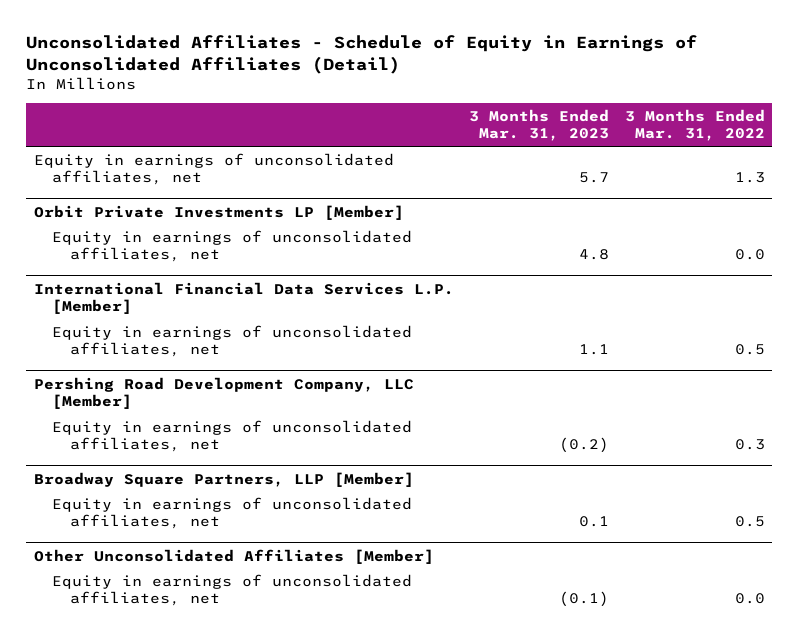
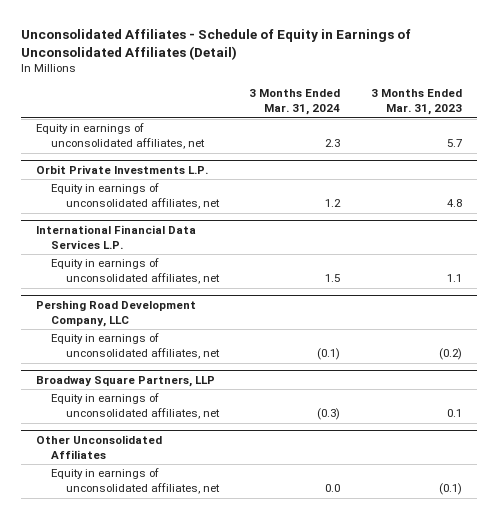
- | 3 Months Ended Mar. 31, 2023 | 3 Months Ended Mar. 31, 2022
+ | 3 Months Ended Mar. 31, 2024 | 3 Months Ended Mar. 31, 2023
- Orbit Private Investments LP [Member]
+ Orbit Private Investments L.P.
- International Financial Data Services L.P. [Member]
+ International Financial Data Services L.P.
- Pershing Road Development Company, LLC [Member]
+ Pershing Road Development Company, LLC
- Broadway Square Partners, LLP [Member]
+ Broadway Square Partners, LLP
- Other Unconsolidated Affiliates [Member]
+ Other Unconsolidated Affiliates

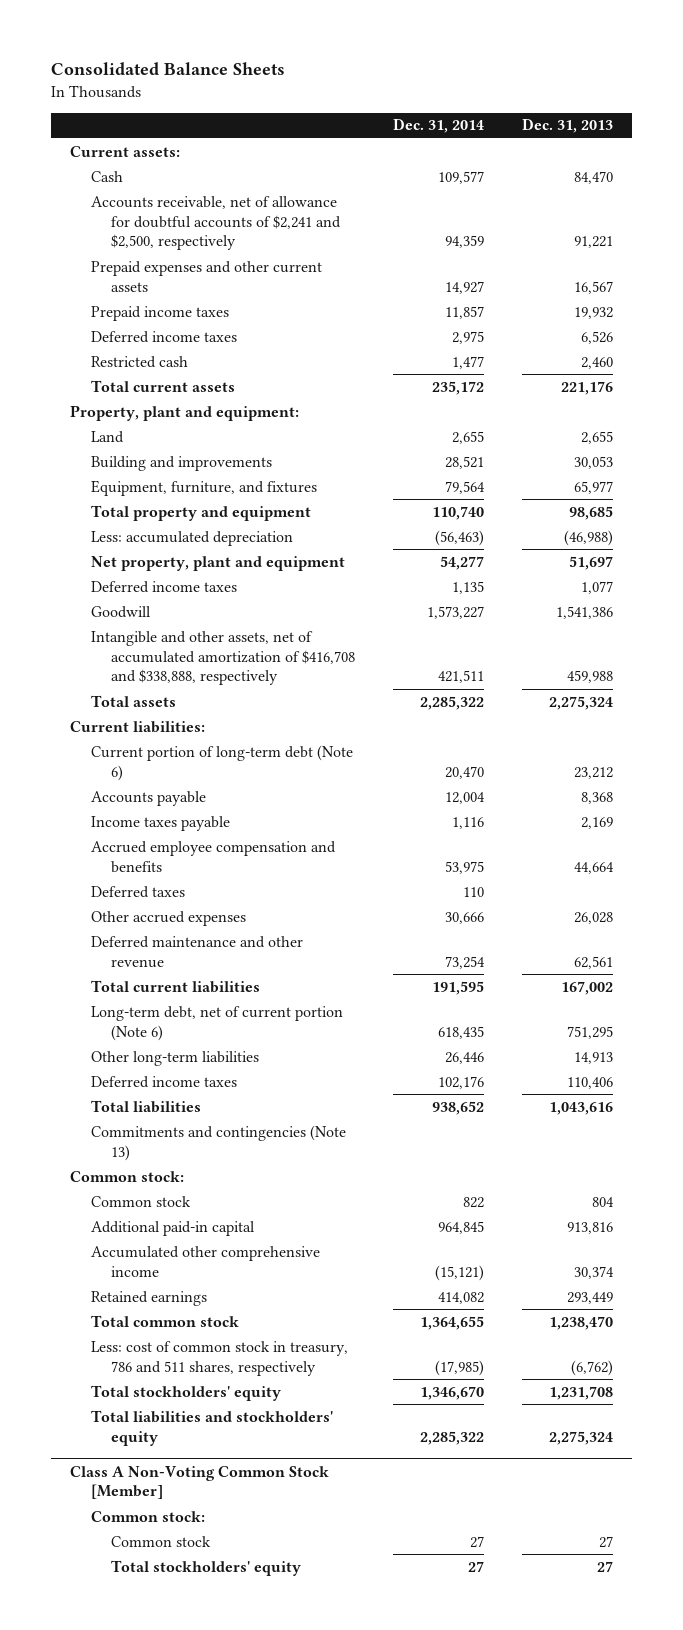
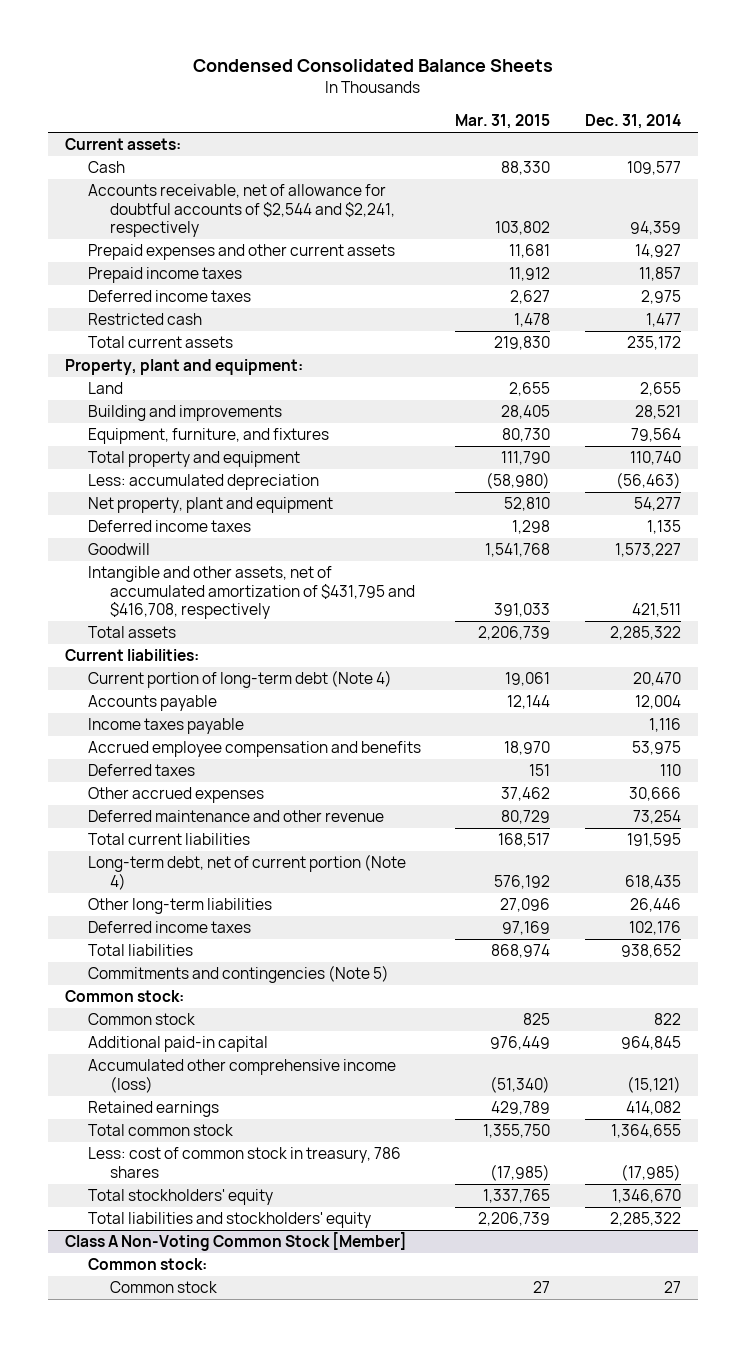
- Consolidated Balance Sheets
+ Condensed Consolidated Balance Sheets
- | Dec. 31, 2014 | Dec. 31, 2013
+ | Mar. 31, 2015 | Dec. 31, 2014
- Accounts receivable, net of allowance for doubtful accounts of $2,241 and $2,500, respectively | 94,359 | 91,221
+ Accounts receivable, net of allowance for doubtful accounts of $2,544 and $2,241, respectively | 103,802 | 94,359
- Intangible and other assets, net of accumulated amortization of $416,708 and $338,888, respectively | 421,511 | 459,988
+ Intangible and other assets, net of accumulated amortization of $431,795 and $416,708, respectively | 391,033 | 421,511
- Current portion of long-term debt (Note 6) | 20,470 | 23,212
+ Current portion of long-term debt (Note 4) | 19,061 | 20,470
- Long-term debt, net of current portion (Note 6) | 618,435 | 751,295
+ Long-term debt, net of current portion (Note 4) | 576,192 | 618,435
- Commitments and contingencies (Note 13)
+ Commitments and contingencies (Note 5)
- Accumulated other comprehensive income | (15,121) | 30,374
+ Accumulated other comprehensive income (loss) | (51,340) | (15,121)
- Less: cost of common stock in treasury, 786 and 511 shares, respectively | (17,985) | (6,762)
+ Less: cost of common stock in treasury, 786 shares | (17,985) | (17,985)
@ Class A Non-Voting Common Stock [Member]
- Total stockholders' equity | 27 | 27

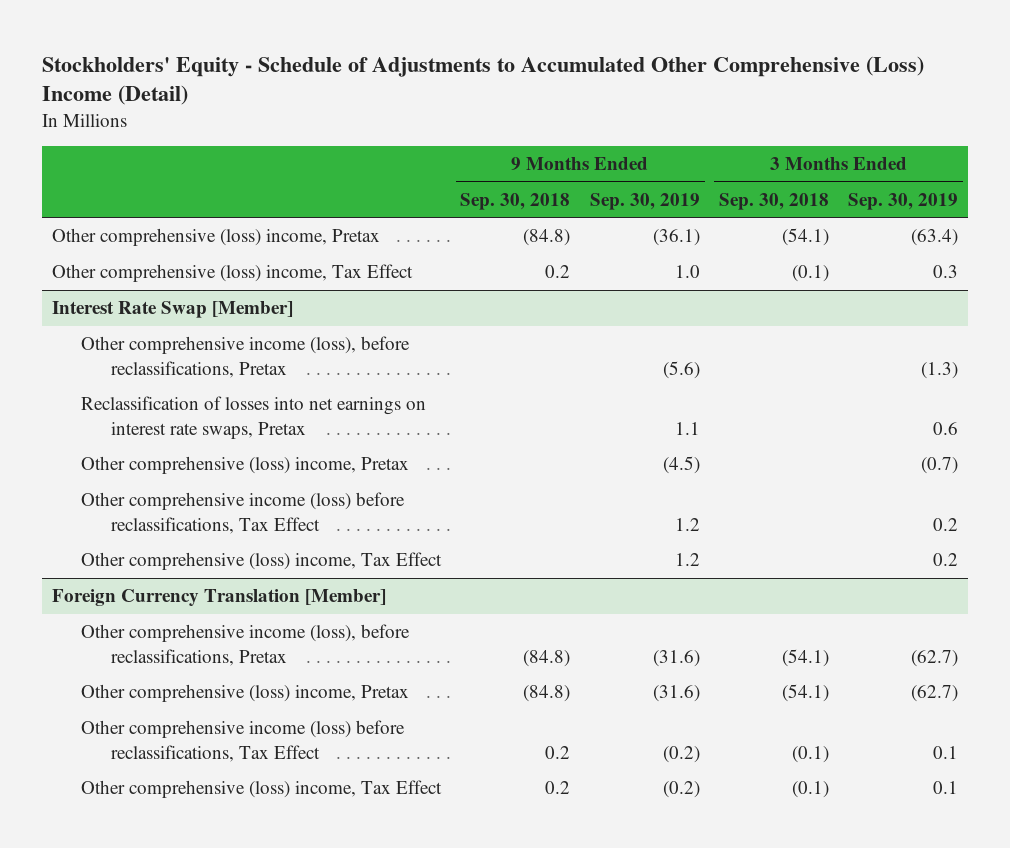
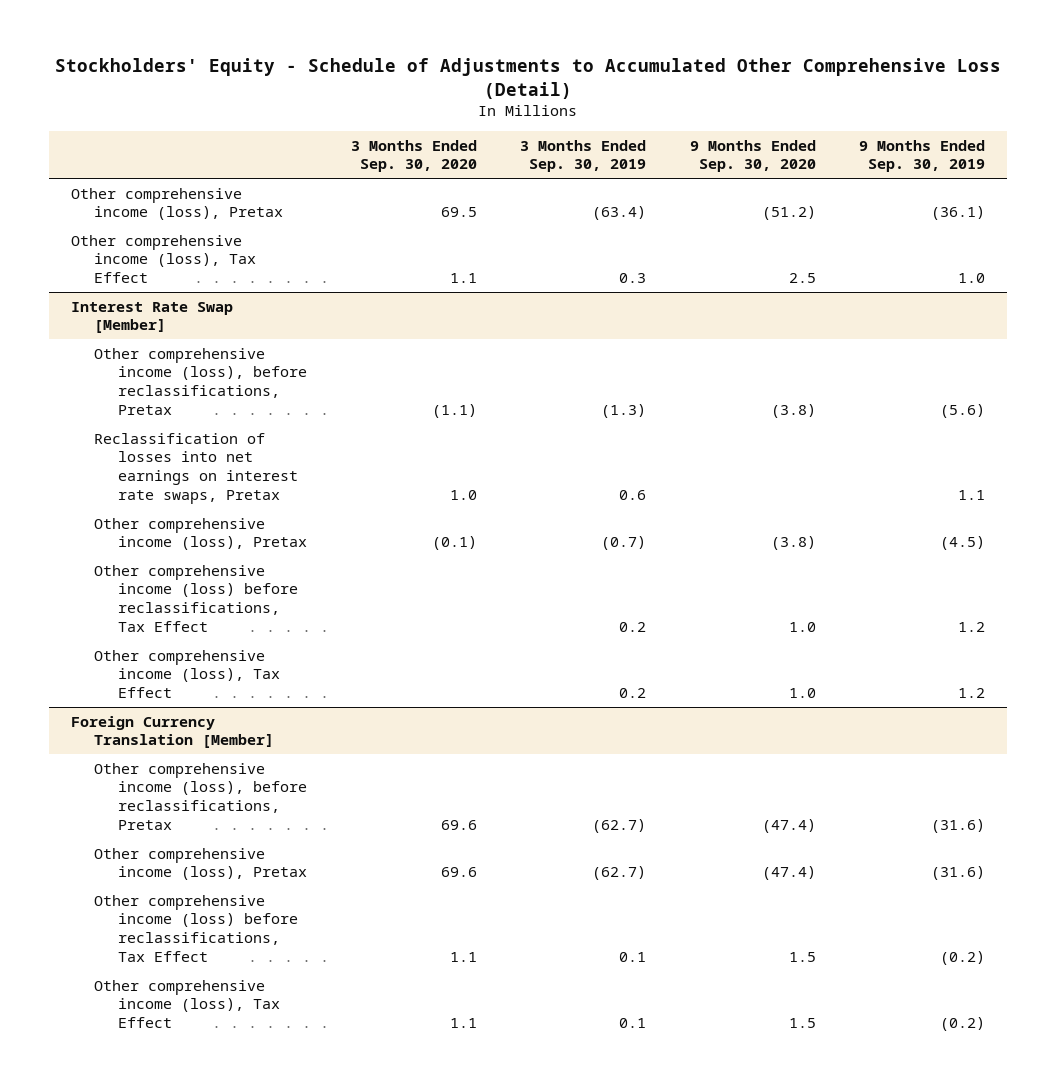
- Stockholders' Equity - Schedule of Adjustments to Accumulated Other Comprehensive (Loss) Income (Detail)
+ Stockholders' Equity - Schedule of Adjustments to Accumulated Other Comprehensive Loss (Detail)
- | 9 Months Ended Sep. 30, 2018 | 9 Months Ended Sep. 30, 2019 | 3 Months Ended Sep. 30, 2018 | 3 Months Ended Sep. 30, 2019
+ | 3 Months Ended Sep. 30, 2020 | 3 Months Ended Sep. 30, 2019 | 9 Months Ended Sep. 30, 2020 | 9 Months Ended Sep. 30, 2019
- Other comprehensive (loss) income, Pretax | (84.8) | (36.1) | (54.1) | (63.4)
- Other comprehensive (loss) income, Tax Effect | 0.2 | 1.0 | (0.1) | 0.3
+ Other comprehensive income (loss), Pretax | 69.5 | (63.4) | (51.2) | (36.1)
+ Other comprehensive income (loss), Tax Effect | 1.1 | 0.3 | 2.5 | 1.0
@ Interest Rate Swap [Member]
- Other comprehensive (loss) income, Pretax | | (4.5) | | (0.7)
+ Other comprehensive income (loss), Pretax | (0.1) | (0.7) | (3.8) | (4.5)
- Other comprehensive (loss) income, Tax Effect | | 1.2 | | 0.2
+ Other comprehensive income (loss), Tax Effect | | 0.2 | 1.0 | 1.2
@ Foreign Currency Translation [Member]
- Other comprehensive (loss) income, Pretax | (84.8) | (31.6) | (54.1) | (62.7)
+ Other comprehensive income (loss), Pretax | 69.6 | (62.7) | (47.4) | (31.6)
- Other comprehensive (loss) income, Tax Effect | 0.2 | (0.2) | (0.1) | 0.1
+ Other comprehensive income (loss), Tax Effect | 1.1 | 0.1 | 1.5 | (0.2)

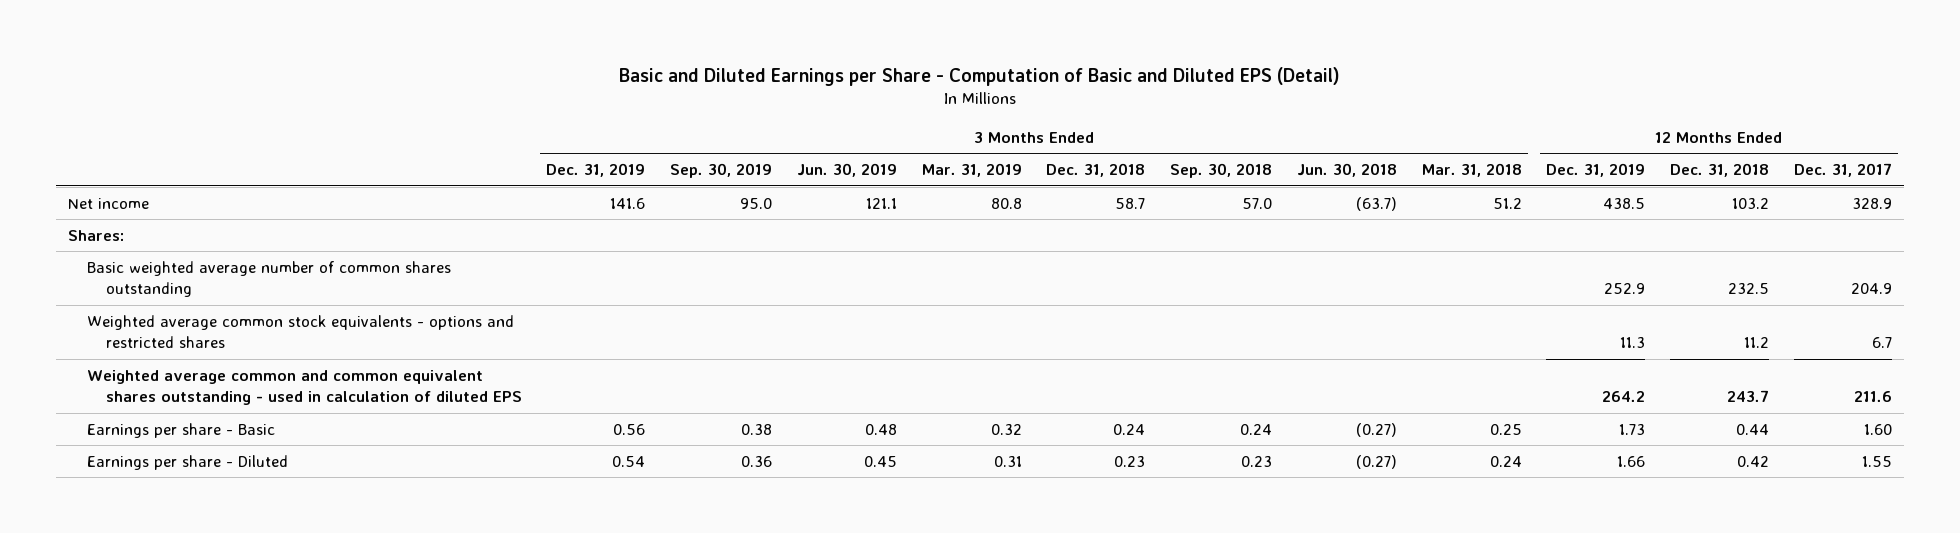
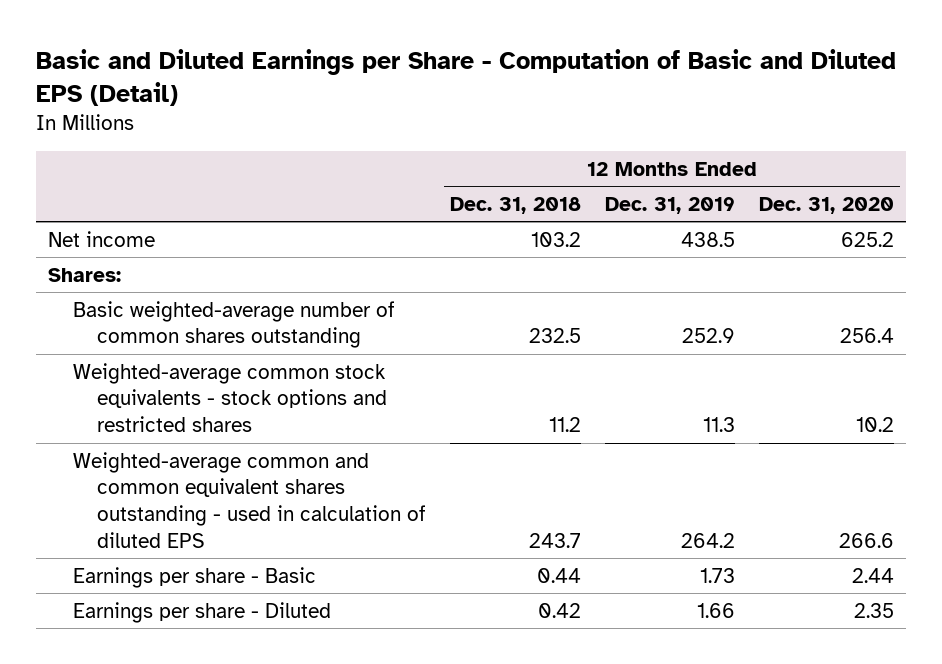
- | 3 Months Ended Dec. 31, 2019 | 3 Months Ended Sep. 30, 2019 | 3 Months Ended Jun. 30, 2019 | 3 Months Ended Mar. 31, 2019 | 3 Months Ended Dec. 31, 2018 | 3 Months Ended Sep. 30, 2018 | 3 Months Ended Jun. 30, 2018 | 3 Months Ended Mar. 31, 2018 | 12 Months Ended Dec. 31, 2019 | 12 Months Ended Dec. 31, 2018 | 12 Months Ended Dec. 31, 2017
+ | 12 Months Ended Dec. 31, 2018 | 12 Months Ended Dec. 31, 2019 | 12 Months Ended Dec. 31, 2020
- Basic weighted average number of common shares outstanding | | | | | | | | | 252.9 | 232.5 | 204.9
- Weighted average common stock equivalents - options and restricted shares | | | | | | | | | 11.3 | 11.2 | 6.7
- Weighted average common and common equivalent shares outstanding - used in calculation of diluted EPS | | | | | | | | | 264.2 | 243.7 | 211.6
+ Basic weighted-average number of common shares outstanding | 232.5 | 252.9 | 256.4
+ Weighted-average common stock equivalents - stock options and restricted shares | 11.2 | 11.3 | 10.2
+ Weighted-average common and common equivalent shares outstanding - used in calculation of diluted EPS | 243.7 | 264.2 | 266.6

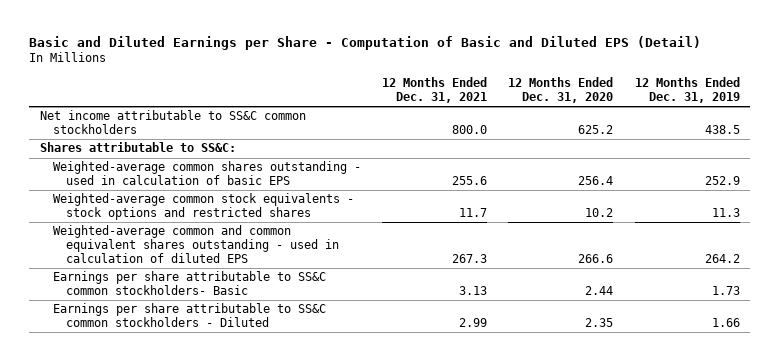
- | 12 Months Ended Dec. 31, 2018 | 12 Months Ended Dec. 31, 2019 | 12 Months Ended Dec. 31, 2020
+ | 12 Months Ended Dec. 31, 2021 | 12 Months Ended Dec. 31, 2020 | 12 Months Ended Dec. 31, 2019
- Net income | 103.2 | 438.5 | 625.2
- Shares:
- Basic weighted-average number of common shares outstanding | 232.5 | 252.9 | 256.4
+ Net income attributable to SS&C common stockholders | 800.0 | 625.2 | 438.5
+ Shares attributable to SS&C:
+ Weighted-average common shares outstanding - used in calculation of basic EPS | 255.6 | 256.4 | 252.9
- Earnings per share - Basic | 0.44 | 1.73 | 2.44
- Earnings per share - Diluted | 0.42 | 1.66 | 2.35
+ Earnings per share attributable to SS&C common stockholders- Basic | 3.13 | 2.44 | 1.73
+ Earnings per share attributable to SS&C common stockholders - Diluted | 2.99 | 2.35 | 1.66

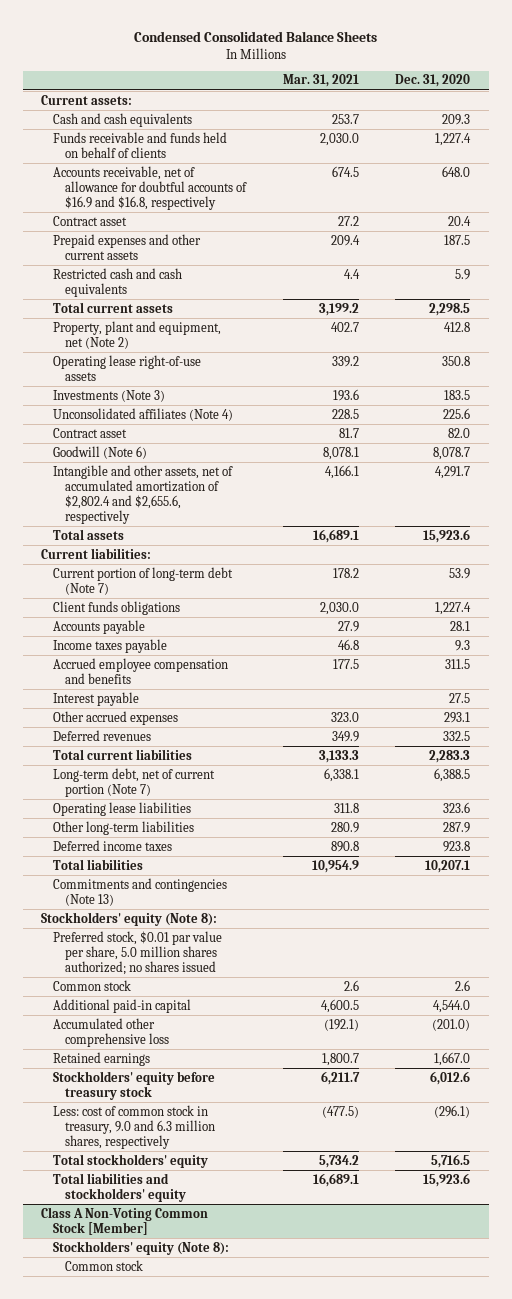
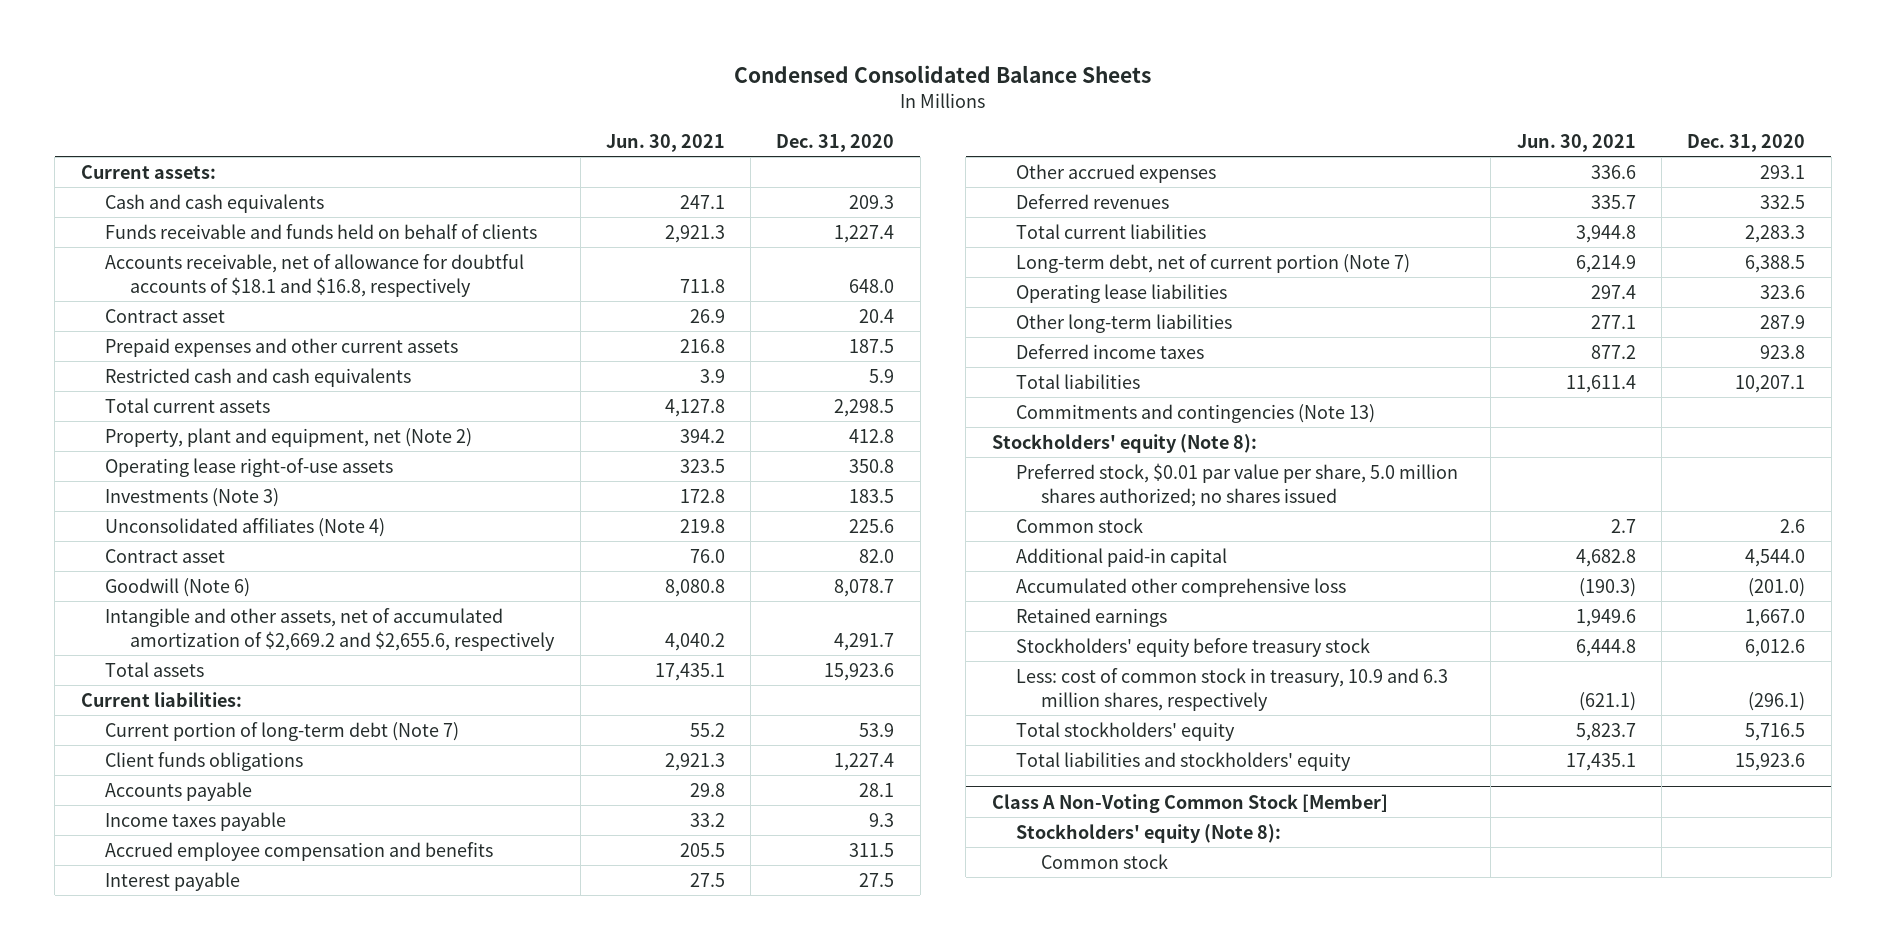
- | Mar. 31, 2021 | Dec. 31, 2020
+ | Jun. 30, 2021 | Dec. 31, 2020
- Accounts receivable, net of allowance for doubtful accounts of $16.9 and $16.8, respectively | 674.5 | 648.0
+ Accounts receivable, net of allowance for doubtful accounts of $18.1 and $16.8, respectively | 711.8 | 648.0
- Intangible and other assets, net of accumulated amortization of $2,802.4 and $2,655.6, respectively | 4,166.1 | 4,291.7
+ Intangible and other assets, net of accumulated amortization of $2,669.2 and $2,655.6, respectively | 4,040.2 | 4,291.7
- Less: cost of common stock in treasury, 9.0 and 6.3 million shares, respectively | (477.5) | (296.1)
+ Less: cost of common stock in treasury, 10.9 and 6.3 million shares, respectively | (621.1) | (296.1)

